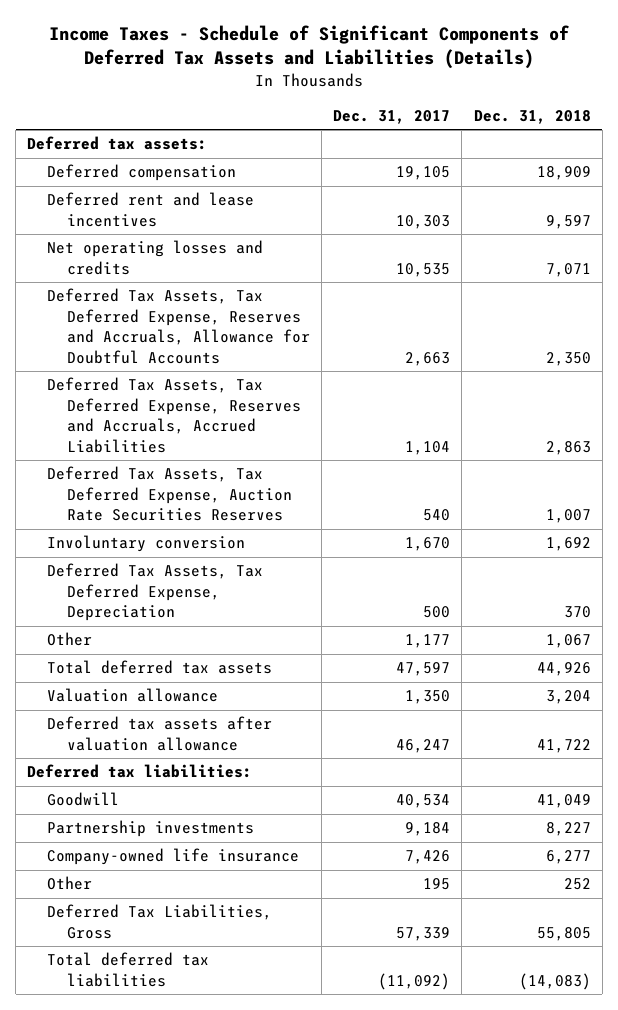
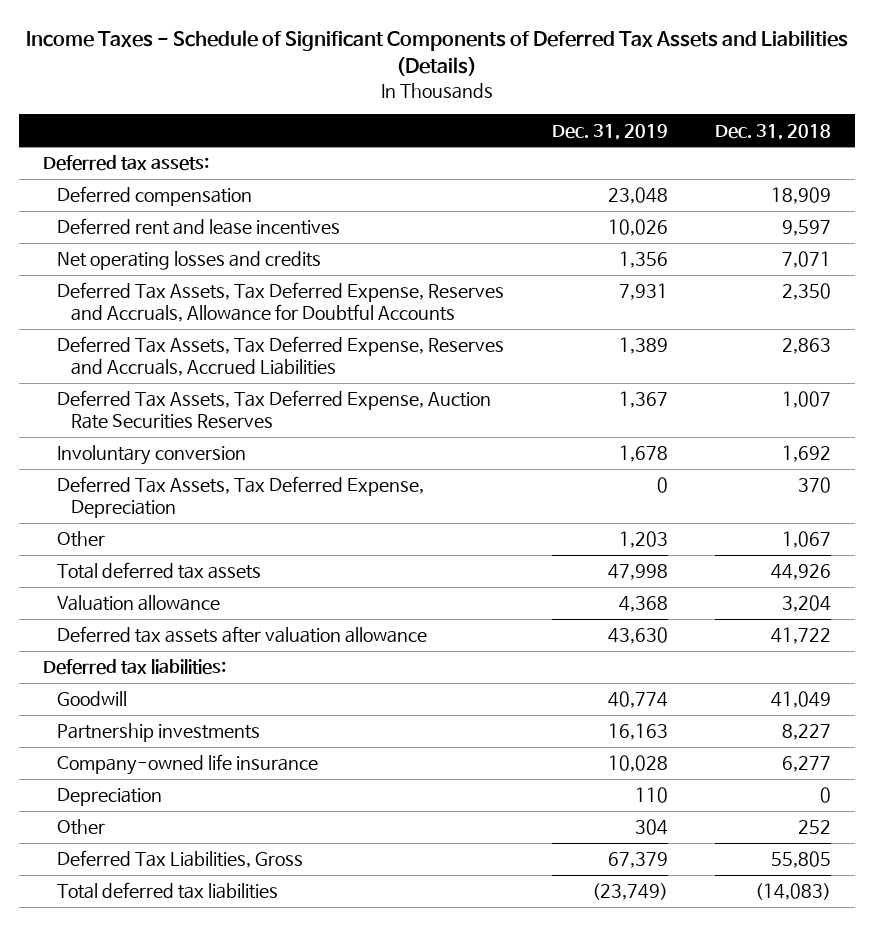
- | Dec. 31, 2017 | Dec. 31, 2018
+ | Dec. 31, 2019 | Dec. 31, 2018
+ Depreciation | 110 | 0

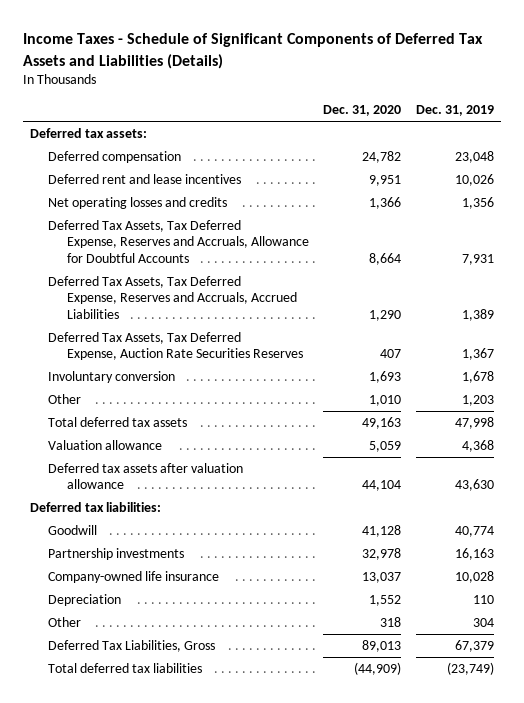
- | Dec. 31, 2019 | Dec. 31, 2018
+ | Dec. 31, 2020 | Dec. 31, 2019
- Deferred Tax Assets, Tax Deferred Expense, Depreciation | 0 | 370

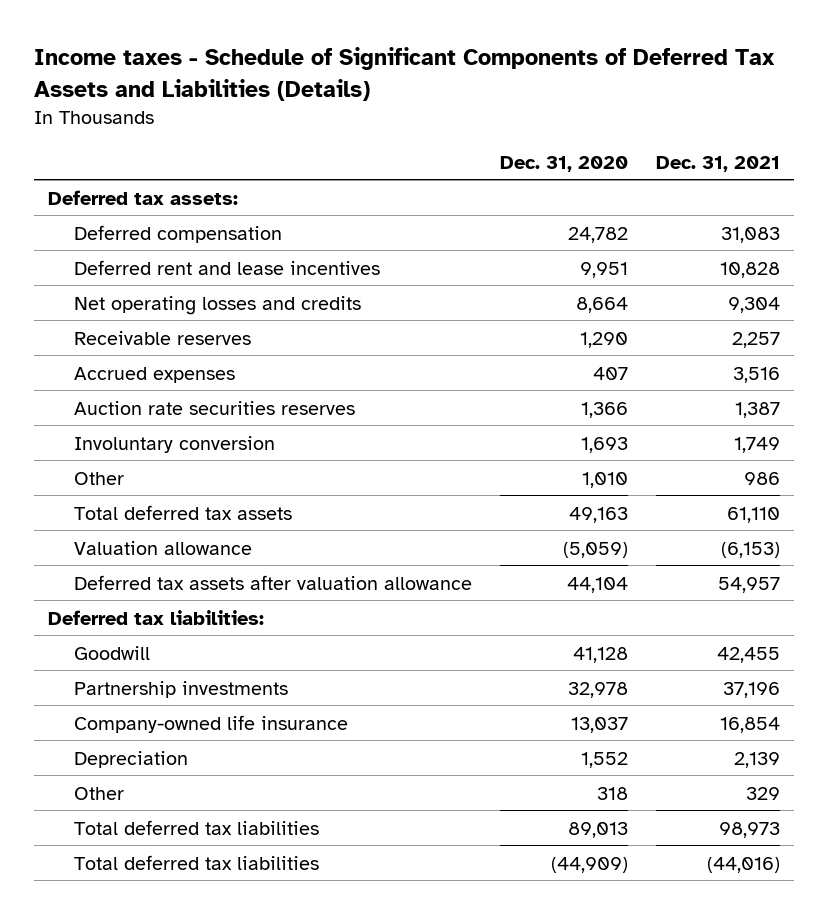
- Income Taxes - Schedule of Significant Components of Deferred Tax Assets and Liabilities (Details)
+ Income taxes - Schedule of Significant Components of Deferred Tax Assets and Liabilities (Details)
- | Dec. 31, 2020 | Dec. 31, 2019
+ | Dec. 31, 2020 | Dec. 31, 2021
- Net operating losses and credits | 1,366 | 1,356
- Deferred Tax Assets, Tax Deferred Expense, Reserves and Accruals, Allowance for Doubtful Accounts | 8,664 | 7,931
- Deferred Tax Assets, Tax Deferred Expense, Reserves and Accruals, Accrued Liabilities | 1,290 | 1,389
- Deferred Tax Assets, Tax Deferred Expense, Auction Rate Securities Reserves | 407 | 1,367
+ Net operating losses and credits | 8,664 | 9,304
+ Receivable reserves | 1,290 | 2,257
+ Accrued expenses | 407 | 3,516
+ Auction rate securities reserves | 1,366 | 1,387
- Valuation allowance | 5,059 | 4,368
+ Valuation allowance | (5,059) | (6,153)
- Deferred Tax Liabilities, Gross | 89,013 | 67,379
+ Total deferred tax liabilities | 89,013 | 98,973

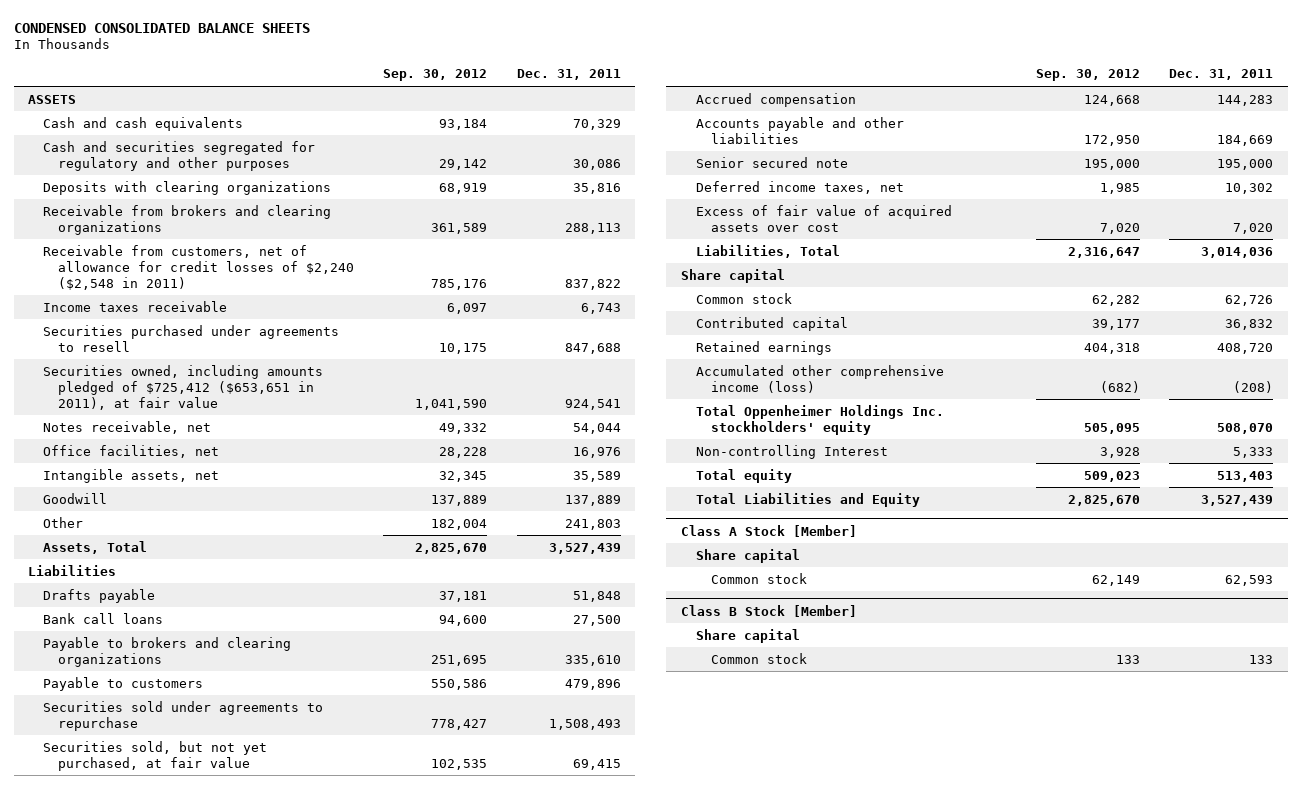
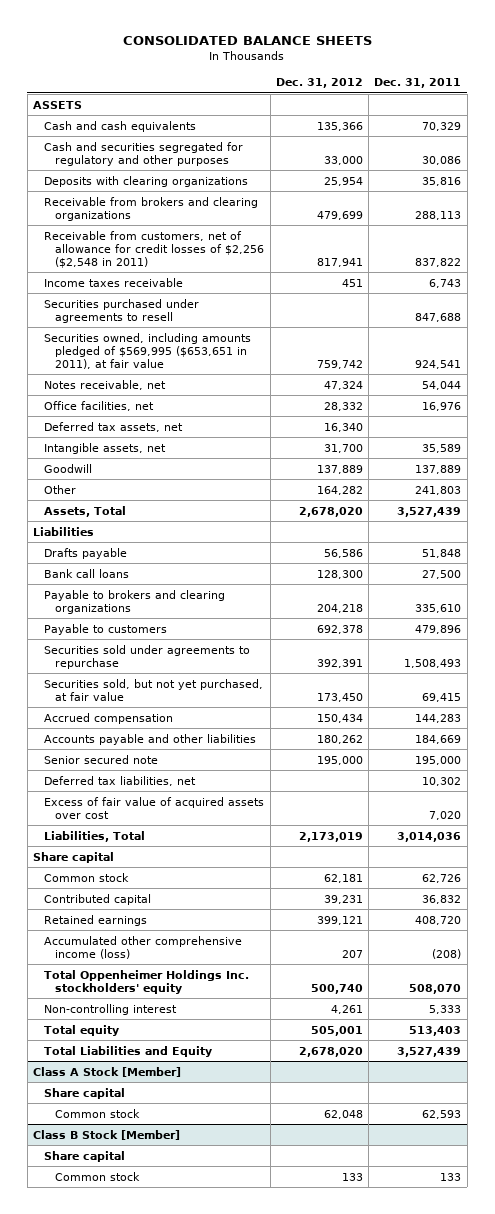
- CONDENSED CONSOLIDATED BALANCE SHEETS
+ CONSOLIDATED BALANCE SHEETS
- | Sep. 30, 2012 | Dec. 31, 2011
+ | Dec. 31, 2012 | Dec. 31, 2011
- Receivable from customers, net of allowance for credit losses of $2,240 ($2,548 in 2011) | 785,176 | 837,822
+ Receivable from customers, net of allowance for credit losses of $2,256 ($2,548 in 2011) | 817,941 | 837,822
- Securities owned, including amounts pledged of $725,412 ($653,651 in 2011), at fair value | 1,041,590 | 924,541
+ Securities owned, including amounts pledged of $569,995 ($653,651 in 2011), at fair value | 759,742 | 924,541
+ Deferred tax assets, net | 16,340 |
- Deferred income taxes, net | 1,985 | 10,302
+ Deferred tax liabilities, net | | 10,302
- Non-controlling Interest | 3,928 | 5,333
+ Non-controlling interest | 4,261 | 5,333

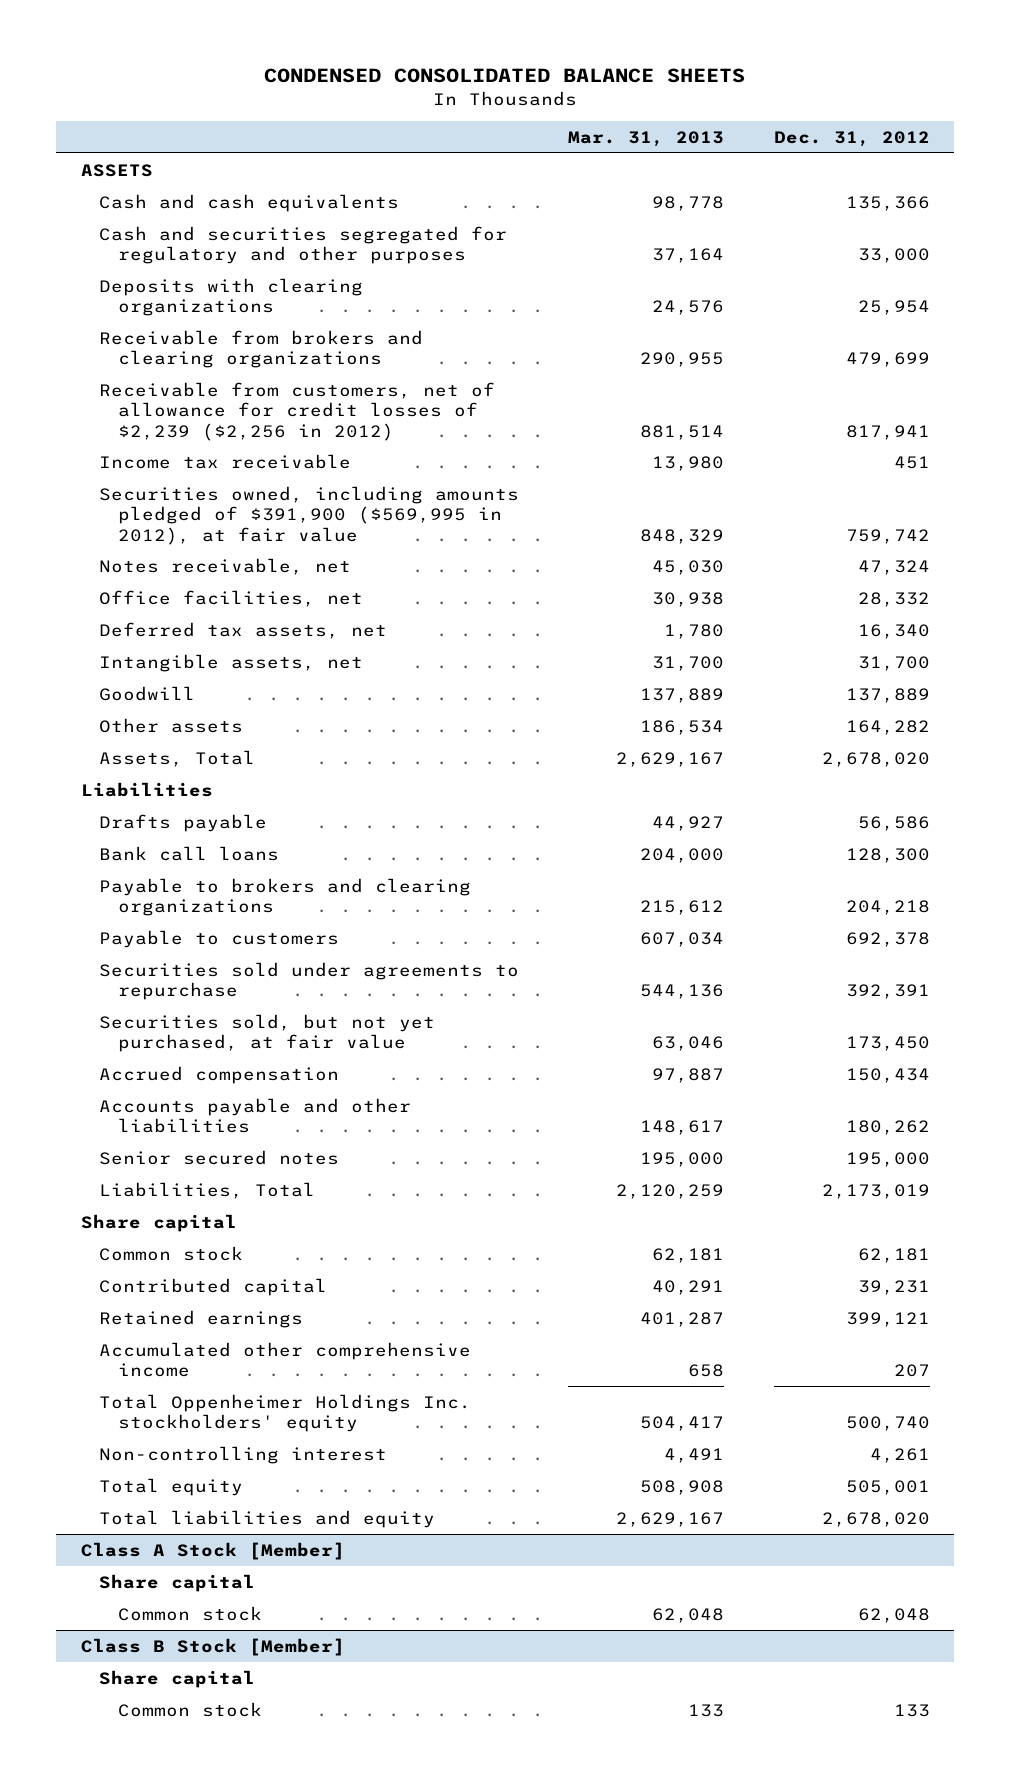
- CONSOLIDATED BALANCE SHEETS
+ CONDENSED CONSOLIDATED BALANCE SHEETS
- | Dec. 31, 2012 | Dec. 31, 2011
+ | Mar. 31, 2013 | Dec. 31, 2012
- Receivable from customers, net of allowance for credit losses of $2,256 ($2,548 in 2011) | 817,941 | 837,822
- Income taxes receivable | 451 | 6,743
- Securities purchased under agreements to resell | | 847,688
- Securities owned, including amounts pledged of $569,995 ($653,651 in 2011), at fair value | 759,742 | 924,541
+ Receivable from customers, net of allowance for credit losses of $2,239 ($2,256 in 2012) | 881,514 | 817,941
+ Income tax receivable | 13,980 | 451
+ Securities owned, including amounts pledged of $391,900 ($569,995 in 2012), at fair value | 848,329 | 759,742
- Other | 164,282 | 241,803
+ Other assets | 186,534 | 164,282
- Senior secured note | 195,000 | 195,000
- Deferred tax liabilities, net | | 10,302
- Excess of fair value of acquired assets over cost | | 7,020
+ Senior secured notes | 195,000 | 195,000
- Accumulated other comprehensive income (loss) | 207 | (208)
+ Accumulated other comprehensive income | 658 | 207
- Total Liabilities and Equity | 2,678,020 | 3,527,439
+ Total liabilities and equity | 2,629,167 | 2,678,020

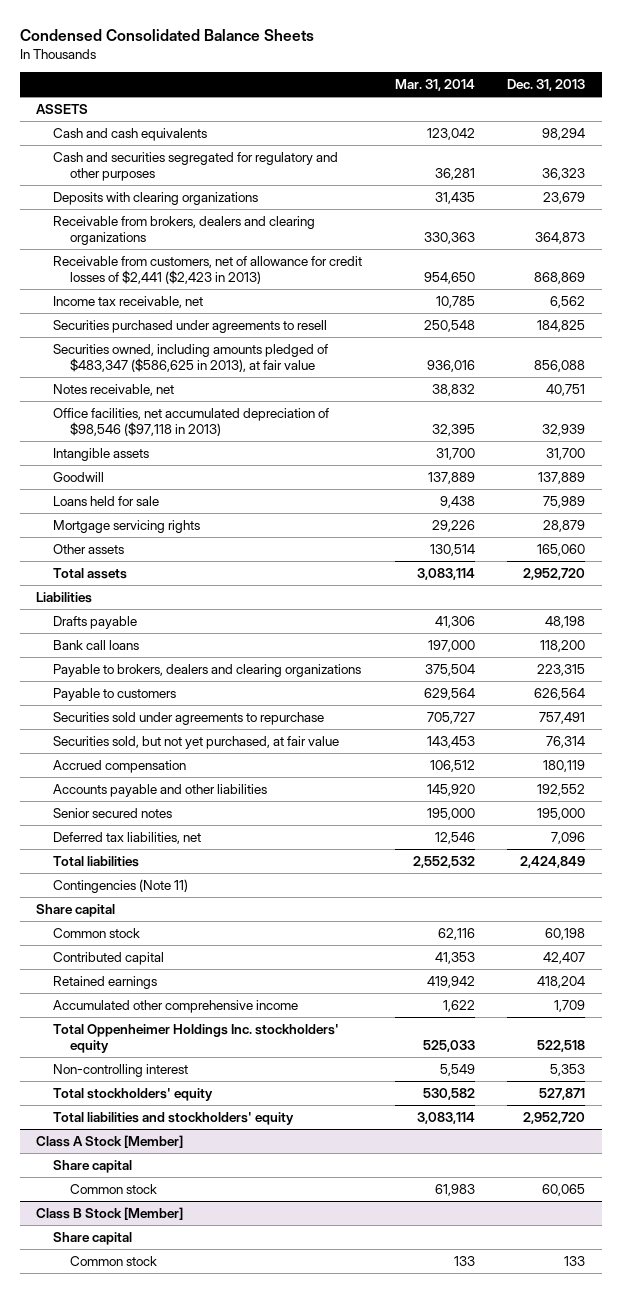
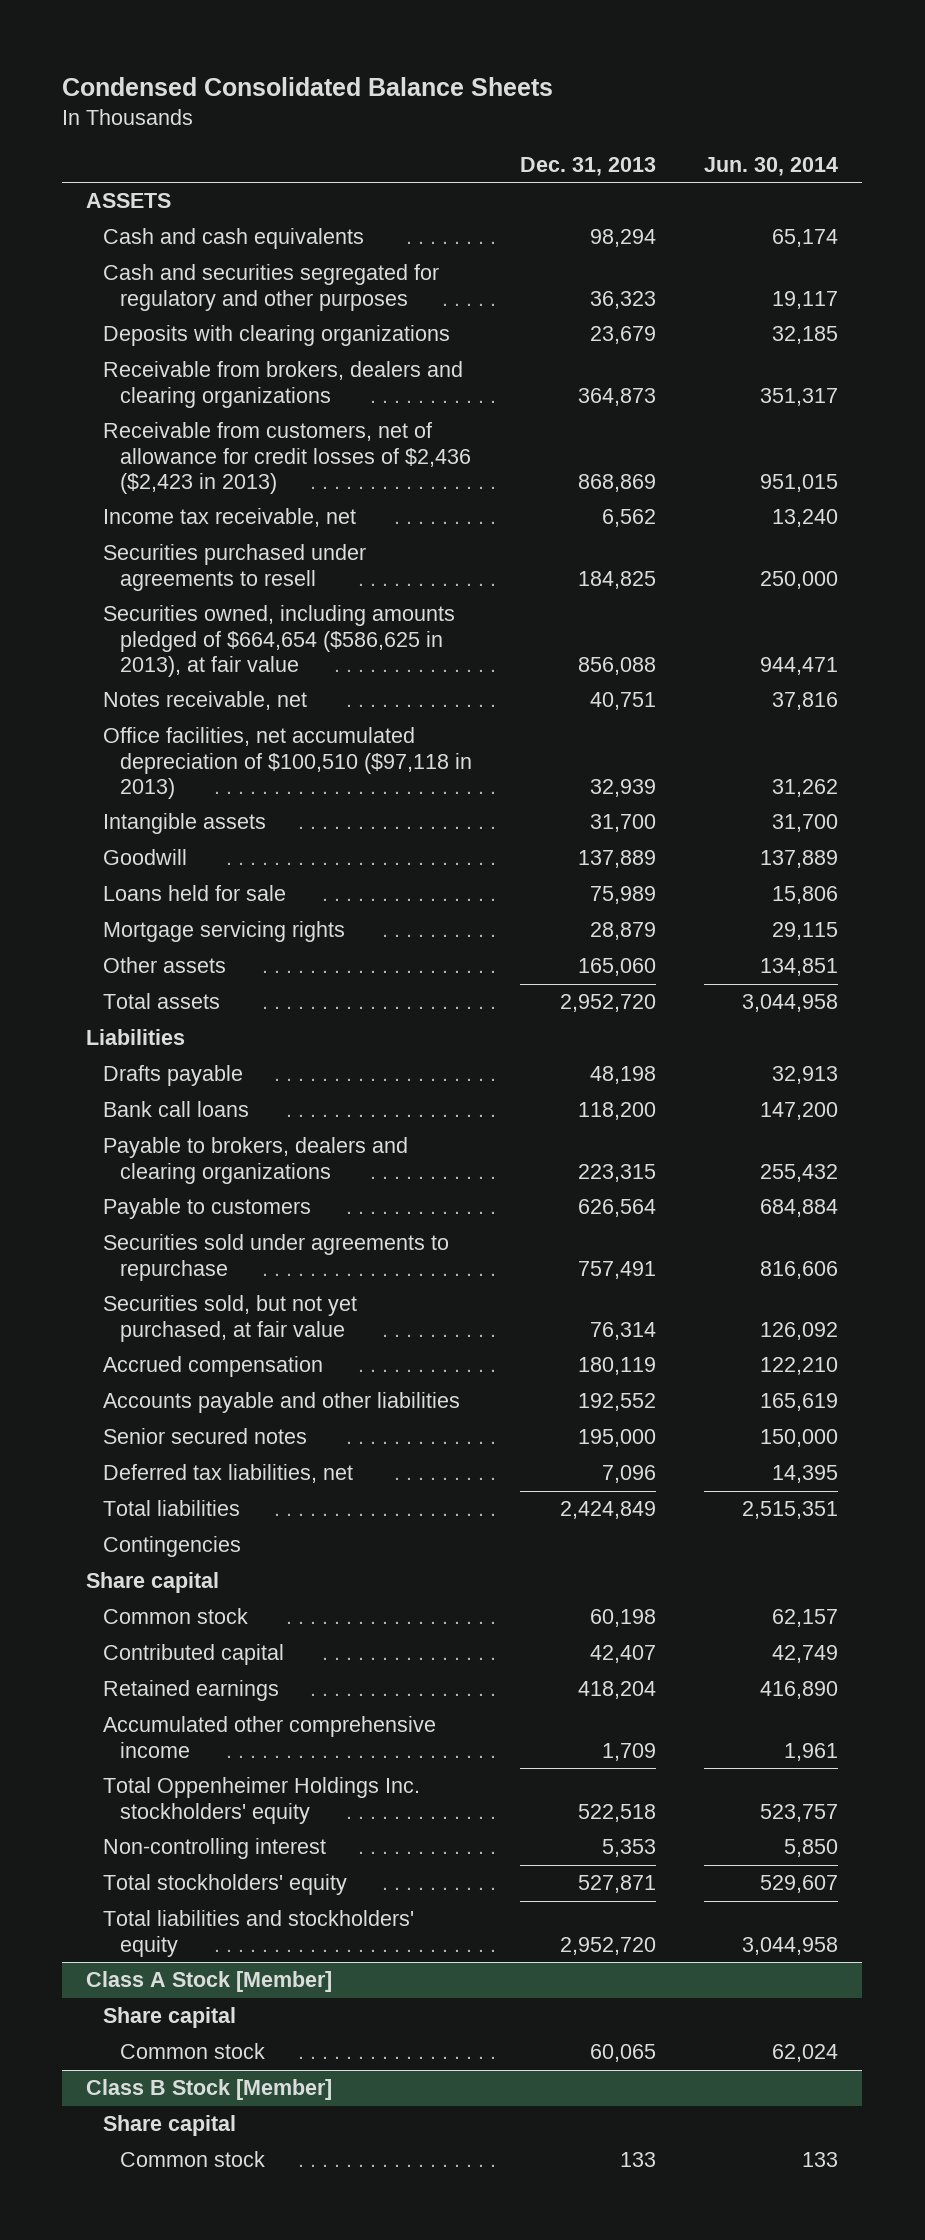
- | Mar. 31, 2014 | Dec. 31, 2013
+ | Dec. 31, 2013 | Jun. 30, 2014
- Receivable from customers, net of allowance for credit losses of $2,441 ($2,423 in 2013) | 954,650 | 868,869
+ Receivable from customers, net of allowance for credit losses of $2,436 ($2,423 in 2013) | 868,869 | 951,015
- Securities owned, including amounts pledged of $483,347 ($586,625 in 2013), at fair value | 936,016 | 856,088
+ Securities owned, including amounts pledged of $664,654 ($586,625 in 2013), at fair value | 856,088 | 944,471
- Office facilities, net accumulated depreciation of $98,546 ($97,118 in 2013) | 32,395 | 32,939
+ Office facilities, net accumulated depreciation of $100,510 ($97,118 in 2013) | 32,939 | 31,262
- Contingencies (Note 11)
+ Contingencies

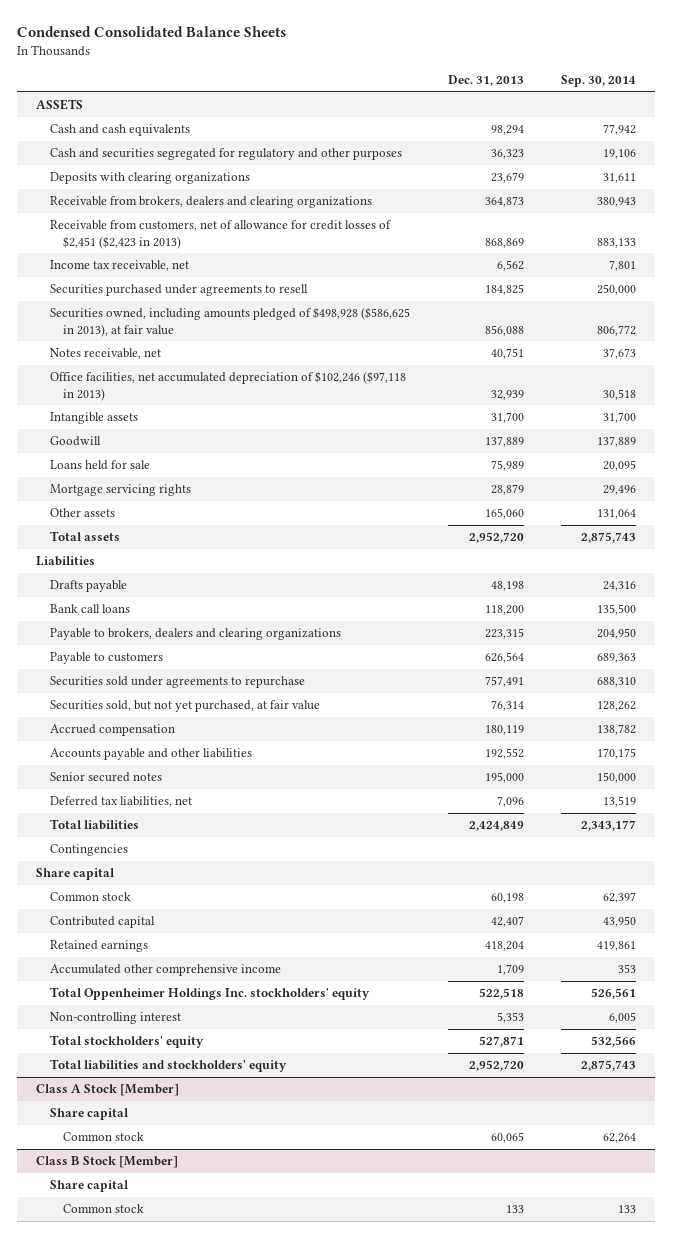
- | Dec. 31, 2013 | Jun. 30, 2014
+ | Dec. 31, 2013 | Sep. 30, 2014
- Receivable from customers, net of allowance for credit losses of $2,436 ($2,423 in 2013) | 868,869 | 951,015
+ Receivable from customers, net of allowance for credit losses of $2,451 ($2,423 in 2013) | 868,869 | 883,133
- Securities owned, including amounts pledged of $664,654 ($586,625 in 2013), at fair value | 856,088 | 944,471
+ Securities owned, including amounts pledged of $498,928 ($586,625 in 2013), at fair value | 856,088 | 806,772
- Office facilities, net accumulated depreciation of $100,510 ($97,118 in 2013) | 32,939 | 31,262
+ Office facilities, net accumulated depreciation of $102,246 ($97,118 in 2013) | 32,939 | 30,518

